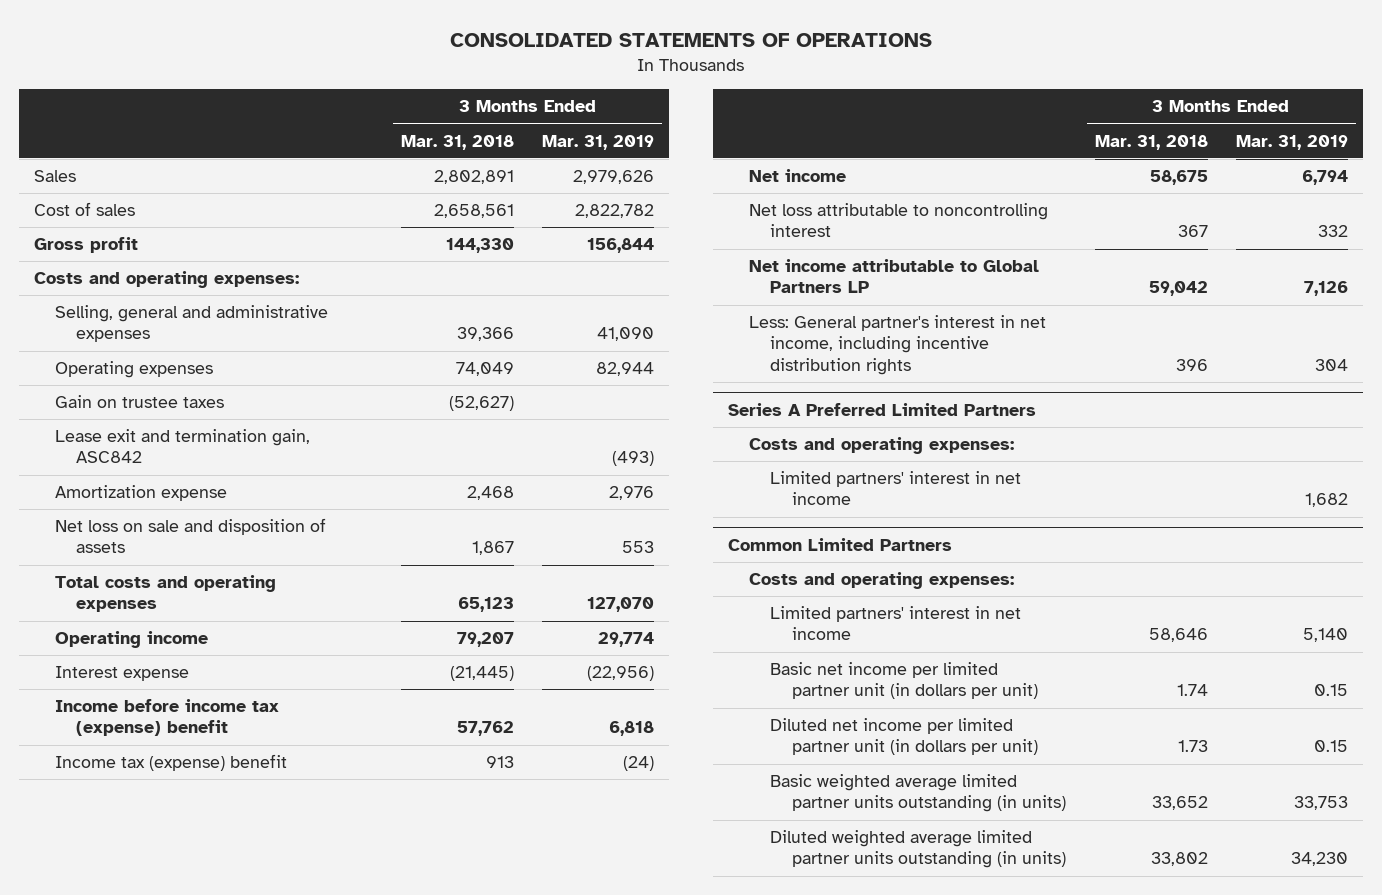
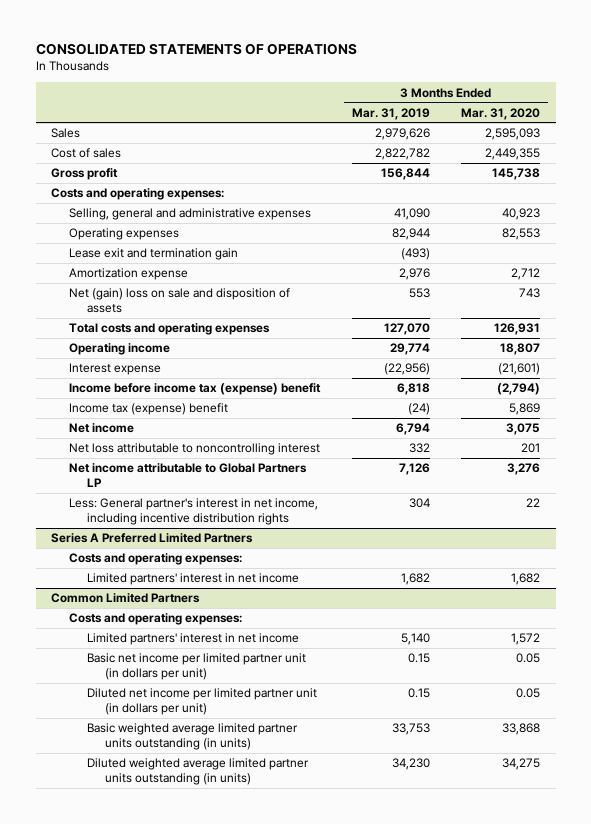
- | 3 Months Ended Mar. 31, 2018 | 3 Months Ended Mar. 31, 2019
+ | 3 Months Ended Mar. 31, 2019 | 3 Months Ended Mar. 31, 2020
- Gain on trustee taxes | (52,627) |
- Lease exit and termination gain, ASC842 | | (493)
+ Lease exit and termination gain | (493) |
- Net loss on sale and disposition of assets | 1,867 | 553
+ Net (gain) loss on sale and disposition of assets | 553 | 743

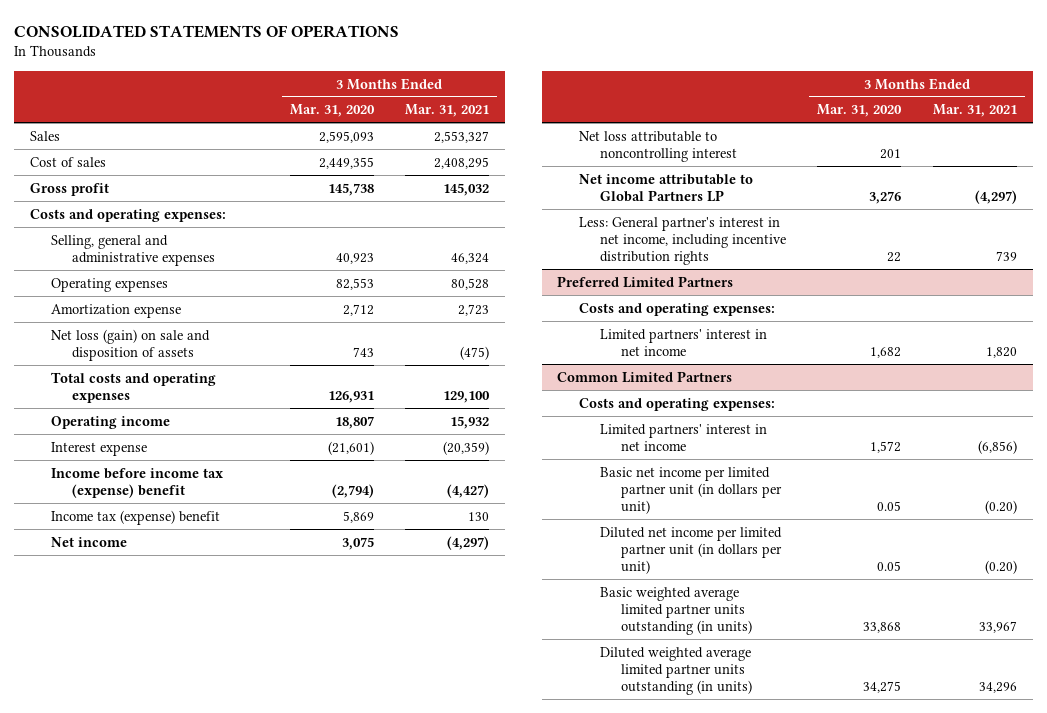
- | 3 Months Ended Mar. 31, 2019 | 3 Months Ended Mar. 31, 2020
+ | 3 Months Ended Mar. 31, 2020 | 3 Months Ended Mar. 31, 2021
- Lease exit and termination gain | (493) |
- Net (gain) loss on sale and disposition of assets | 553 | 743
+ Net loss (gain) on sale and disposition of assets | 743 | (475)
- Series A Preferred Limited Partners
+ Preferred Limited Partners

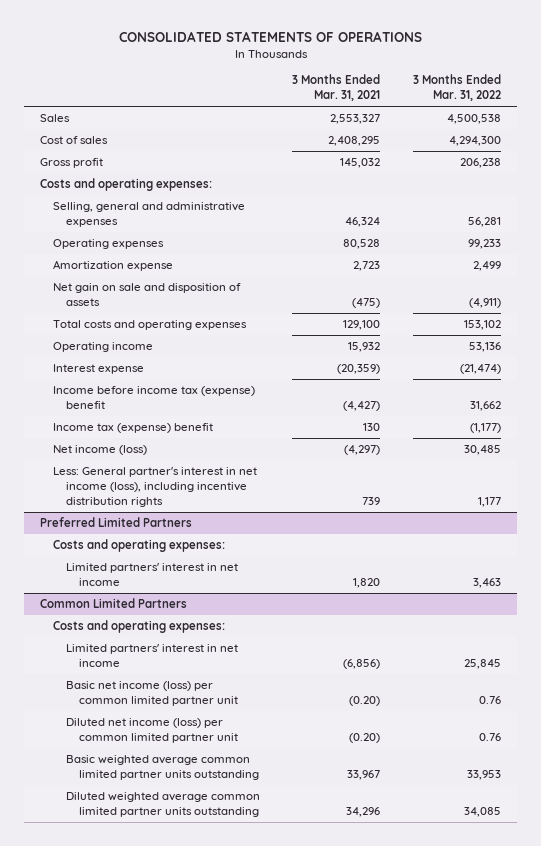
- | 3 Months Ended Mar. 31, 2020 | 3 Months Ended Mar. 31, 2021
+ | 3 Months Ended Mar. 31, 2021 | 3 Months Ended Mar. 31, 2022
- Net loss (gain) on sale and disposition of assets | 743 | (475)
+ Net gain on sale and disposition of assets | (475) | (4,911)
- Net income | 3,075 | (4,297)
- Net loss attributable to noncontrolling interest | 201 |
- Net income attributable to Global Partners LP | 3,276 | (4,297)
- Less: General partner's interest in net income, including incentive distribution rights | 22 | 739
+ Net income (loss) | (4,297) | 30,485
+ Less: General partner's interest in net income (loss), including incentive distribution rights | 739 | 1,177
@ Common Limited Partners
- Basic net income per limited partner unit (in dollars per unit) | 0.05 | (0.20)
- Diluted net income per limited partner unit (in dollars per unit) | 0.05 | (0.20)
- Basic weighted average limited partner units outstanding (in units) | 33,868 | 33,967
- Diluted weighted average limited partner units outstanding (in units) | 34,275 | 34,296
+ Basic net income (loss) per common limited partner unit | (0.20) | 0.76
+ Diluted net income (loss) per common limited partner unit | (0.20) | 0.76
+ Basic weighted average common limited partner units outstanding | 33,967 | 33,953
+ Diluted weighted average common limited partner units outstanding | 34,296 | 34,085

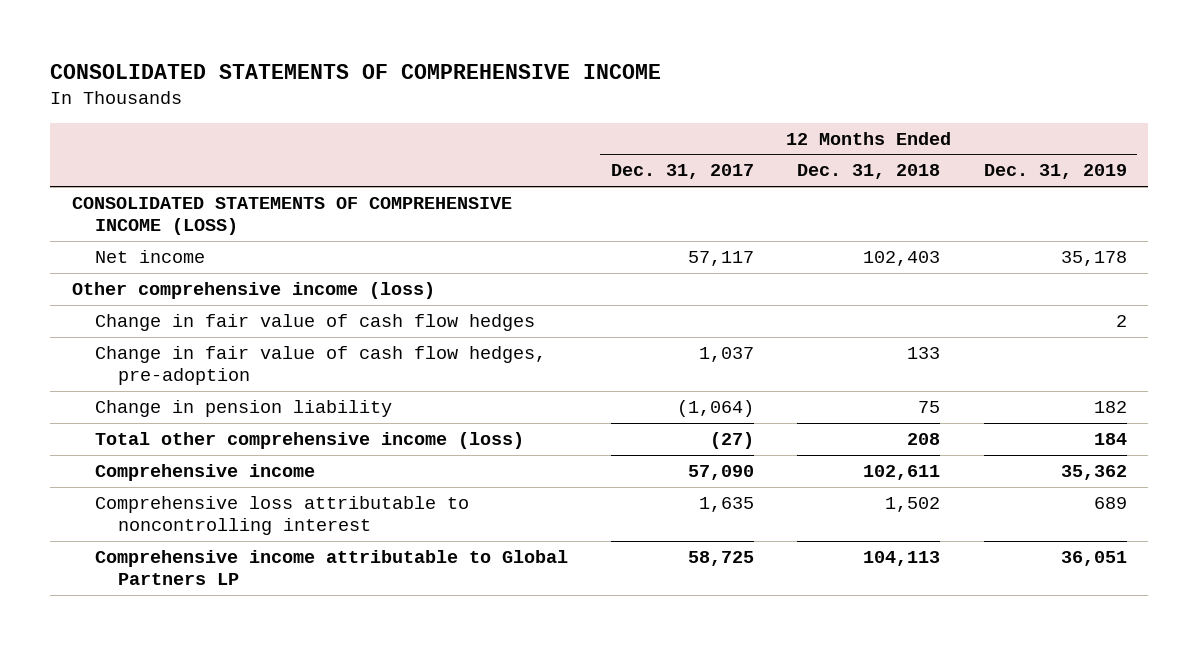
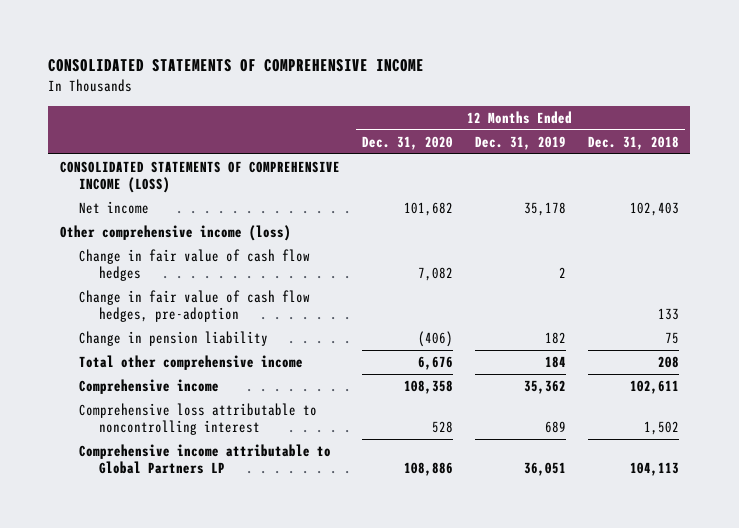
- | 12 Months Ended Dec. 31, 2017 | 12 Months Ended Dec. 31, 2018 | 12 Months Ended Dec. 31, 2019
+ | 12 Months Ended Dec. 31, 2020 | 12 Months Ended Dec. 31, 2019 | 12 Months Ended Dec. 31, 2018
- Total other comprehensive income (loss) | (27) | 208 | 184
+ Total other comprehensive income | 6,676 | 184 | 208

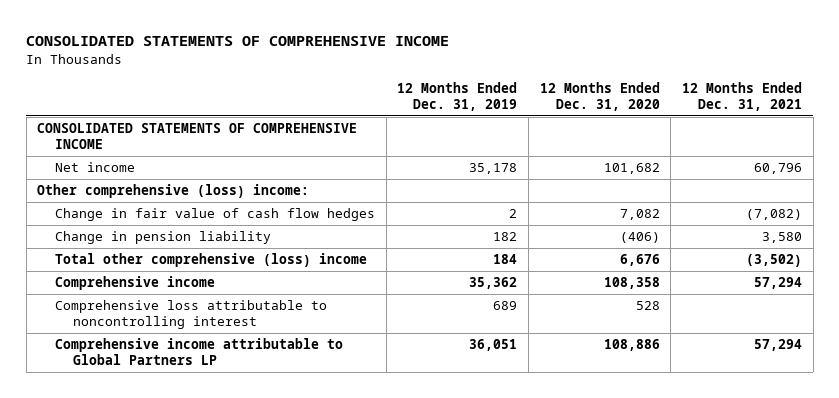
- | 12 Months Ended Dec. 31, 2020 | 12 Months Ended Dec. 31, 2019 | 12 Months Ended Dec. 31, 2018
+ | 12 Months Ended Dec. 31, 2019 | 12 Months Ended Dec. 31, 2020 | 12 Months Ended Dec. 31, 2021
- CONSOLIDATED STATEMENTS OF COMPREHENSIVE INCOME (LOSS)
+ CONSOLIDATED STATEMENTS OF COMPREHENSIVE INCOME
- Other comprehensive income (loss)
+ Other comprehensive (loss) income:
- Change in fair value of cash flow hedges, pre-adoption | | | 133
- Total other comprehensive income | 6,676 | 184 | 208
+ Total other comprehensive (loss) income | 184 | 6,676 | (3,502)

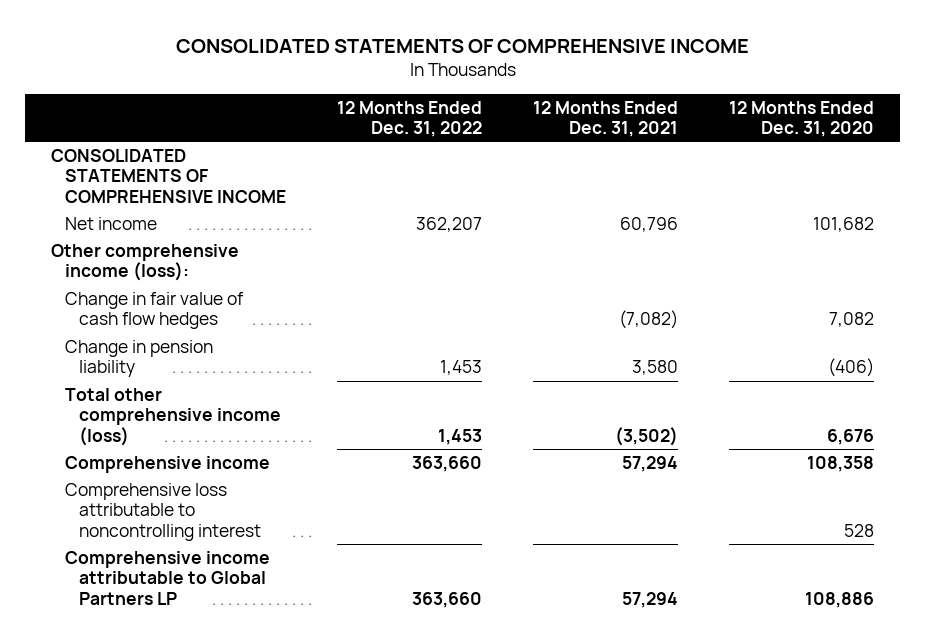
- | 12 Months Ended Dec. 31, 2019 | 12 Months Ended Dec. 31, 2020 | 12 Months Ended Dec. 31, 2021
+ | 12 Months Ended Dec. 31, 2022 | 12 Months Ended Dec. 31, 2021 | 12 Months Ended Dec. 31, 2020
- Other comprehensive (loss) income:
+ Other comprehensive income (loss):
- Total other comprehensive (loss) income | 184 | 6,676 | (3,502)
+ Total other comprehensive income (loss) | 1,453 | (3,502) | 6,676

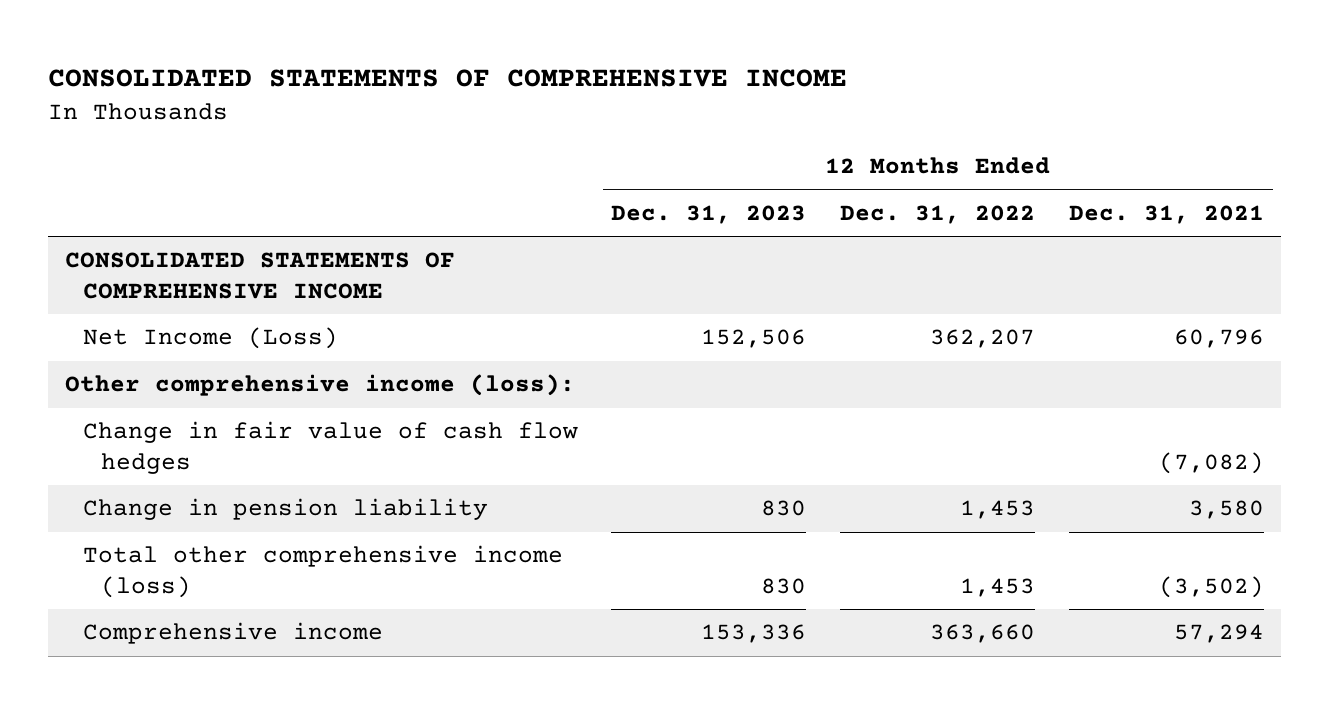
- | 12 Months Ended Dec. 31, 2022 | 12 Months Ended Dec. 31, 2021 | 12 Months Ended Dec. 31, 2020
+ | 12 Months Ended Dec. 31, 2023 | 12 Months Ended Dec. 31, 2022 | 12 Months Ended Dec. 31, 2021
- Net income | 362,207 | 60,796 | 101,682
+ Net Income (Loss) | 152,506 | 362,207 | 60,796
- Comprehensive loss attributable to noncontrolling interest | | | 528
- Comprehensive income attributable to Global Partners LP | 363,660 | 57,294 | 108,886

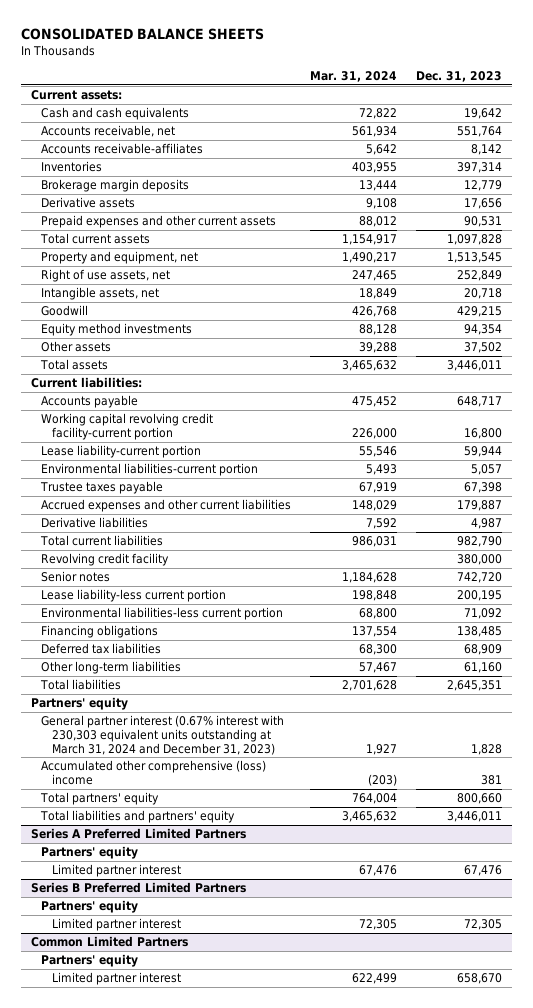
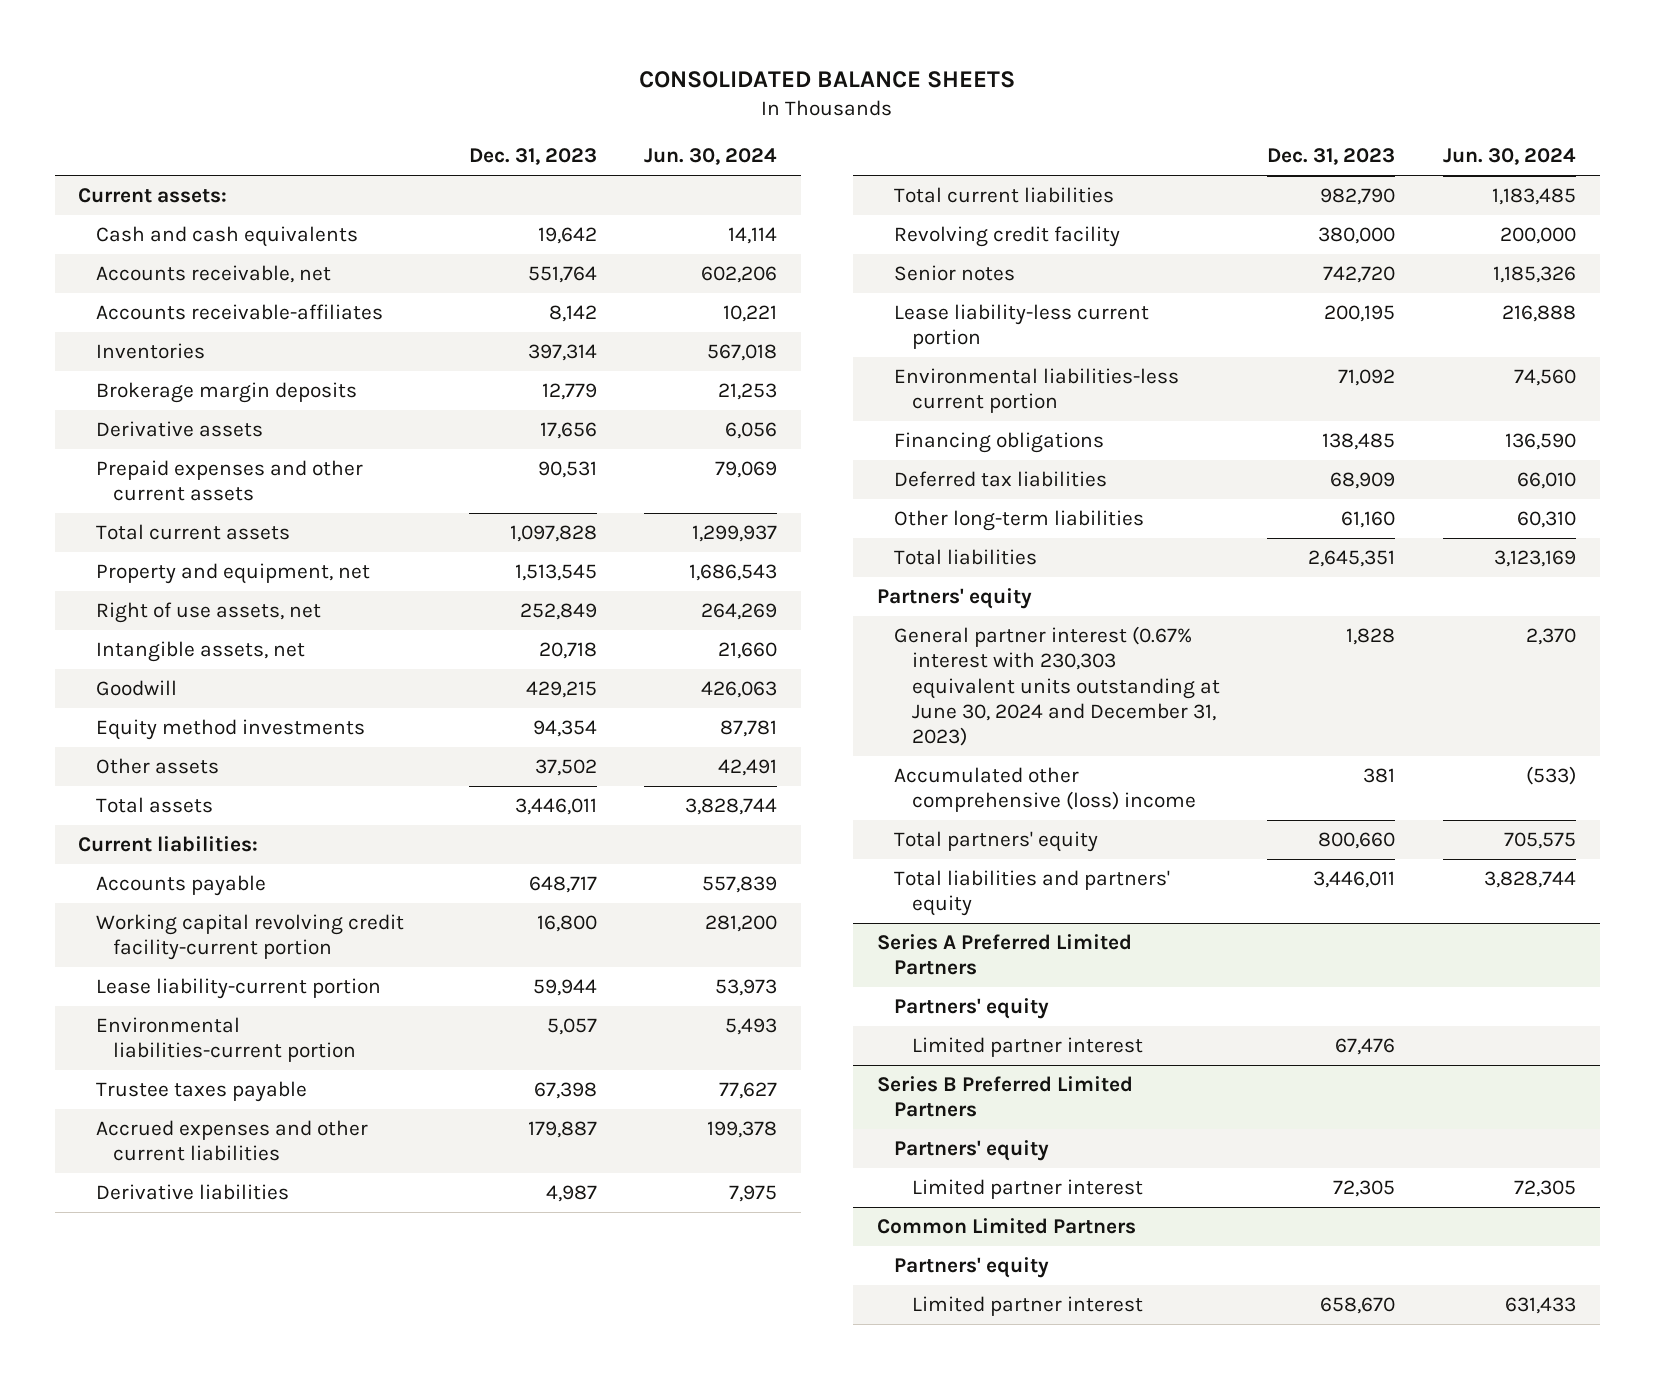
- | Mar. 31, 2024 | Dec. 31, 2023
+ | Dec. 31, 2023 | Jun. 30, 2024
- General partner interest (0.67% interest with 230,303 equivalent units outstanding at March 31, 2024 and December 31, 2023) | 1,927 | 1,828
+ General partner interest (0.67% interest with 230,303 equivalent units outstanding at June 30, 2024 and December 31, 2023) | 1,828 | 2,370

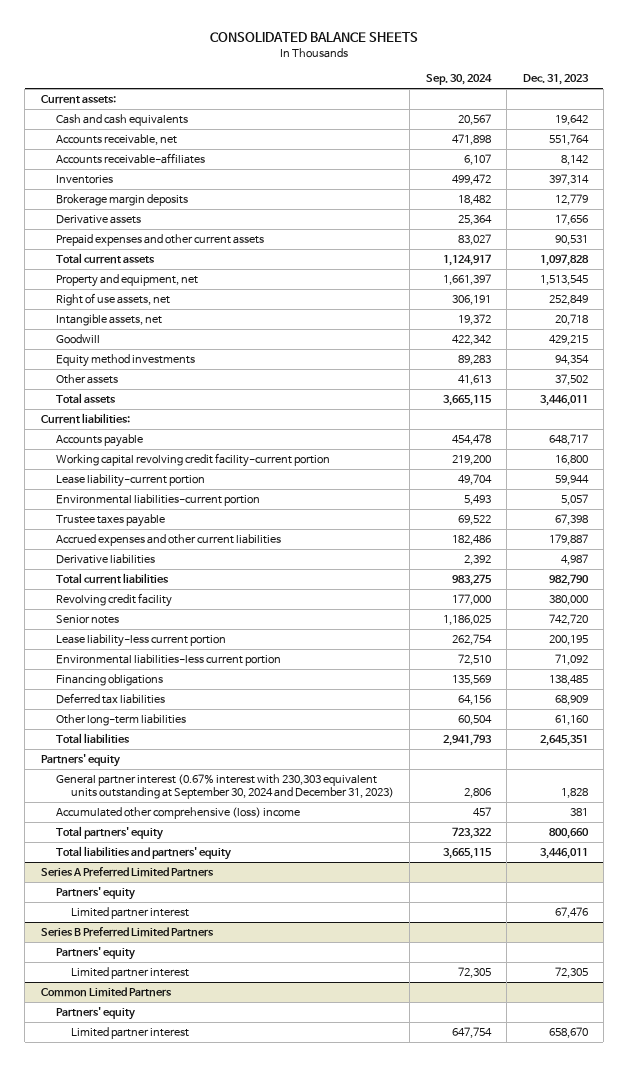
- | Dec. 31, 2023 | Jun. 30, 2024
+ | Sep. 30, 2024 | Dec. 31, 2023
- General partner interest (0.67% interest with 230,303 equivalent units outstanding at June 30, 2024 and December 31, 2023) | 1,828 | 2,370
+ General partner interest (0.67% interest with 230,303 equivalent units outstanding at September 30, 2024 and December 31, 2023) | 2,806 | 1,828

